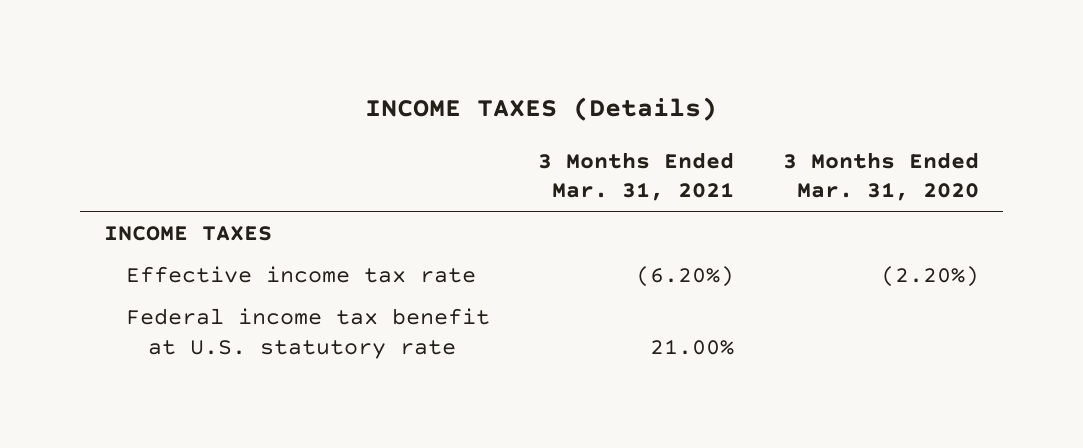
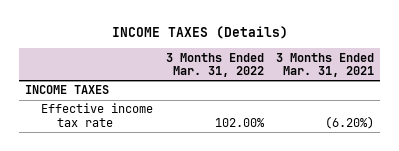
- | 3 Months Ended Mar. 31, 2021 | 3 Months Ended Mar. 31, 2020
+ | 3 Months Ended Mar. 31, 2022 | 3 Months Ended Mar. 31, 2021
- Federal income tax benefit at U.S. statutory rate | 21.00% |

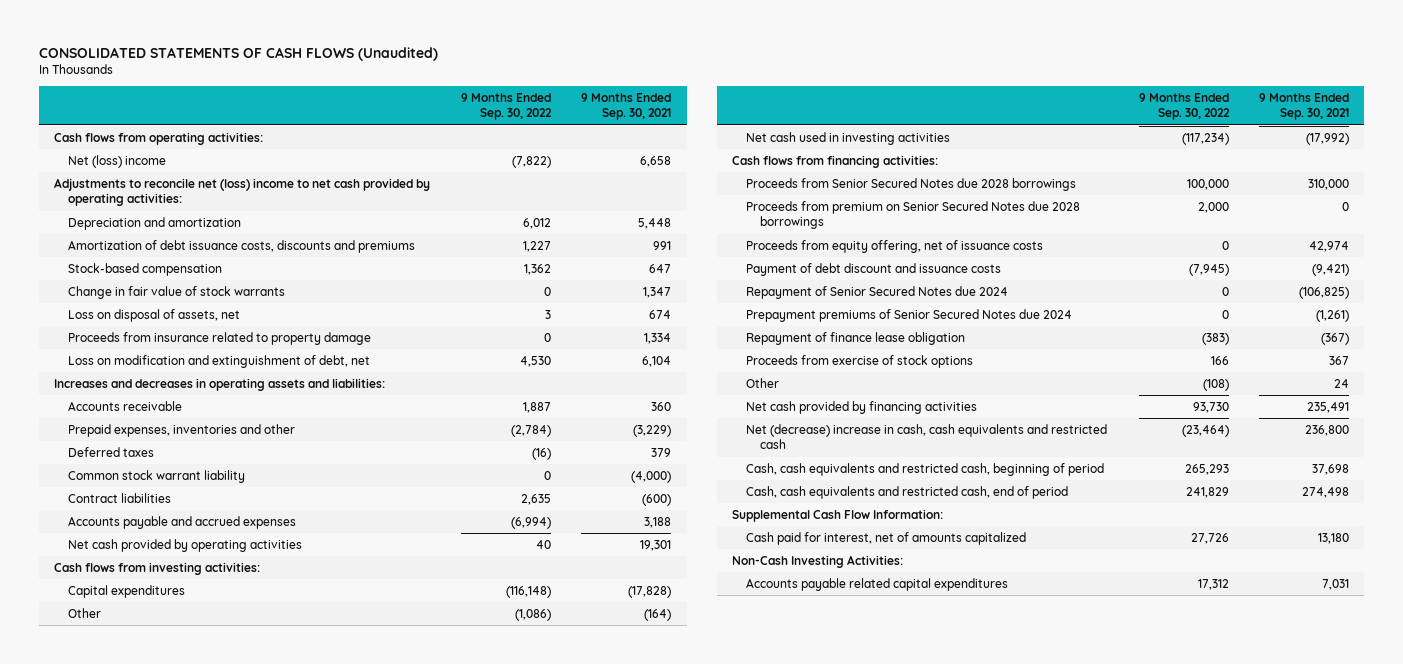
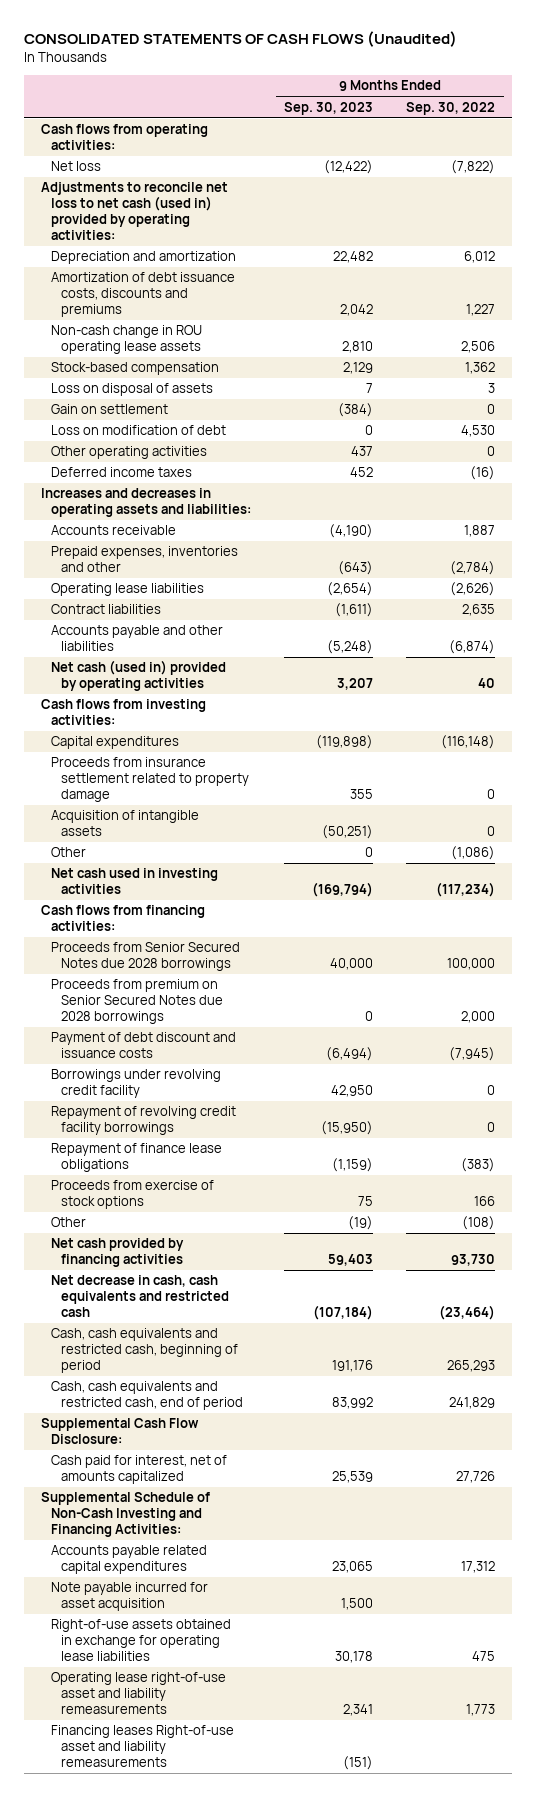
- | 9 Months Ended Sep. 30, 2022 | 9 Months Ended Sep. 30, 2021
+ | 9 Months Ended Sep. 30, 2023 | 9 Months Ended Sep. 30, 2022
- Net (loss) income | (7,822) | 6,658
- Adjustments to reconcile net (loss) income to net cash provided by operating activities:
+ Net loss | (12,422) | (7,822)
+ Adjustments to reconcile net loss to net cash (used in) provided by operating activities:
+ Non-cash change in ROU operating lease assets | 2,810 | 2,506
- Change in fair value of stock warrants | 0 | 1,347
- Loss on disposal of assets, net | 3 | 674
- Proceeds from insurance related to property damage | 0 | 1,334
- Loss on modification and extinguishment of debt, net | 4,530 | 6,104
+ Loss on disposal of assets | 7 | 3
+ Gain on settlement | (384) | 0
+ Loss on modification of debt | 0 | 4,530
+ Other operating activities | 437 | 0
+ Deferred income taxes | 452 | (16)
- Deferred taxes | (16) | 379
- Common stock warrant liability | 0 | (4,000)
+ Operating lease liabilities | (2,654) | (2,626)
- Accounts payable and accrued expenses | (6,994) | 3,188
- Net cash provided by operating activities | 40 | 19,301
+ Accounts payable and other liabilities | (5,248) | (6,874)
+ Net cash (used in) provided by operating activities | 3,207 | 40
+ Proceeds from insurance settlement related to property damage | 355 | 0
+ Acquisition of intangible assets | (50,251) | 0
- Proceeds from equity offering, net of issuance costs | 0 | 42,974
- Repayment of Senior Secured Notes due 2024 | 0 | (106,825)
- Prepayment premiums of Senior Secured Notes due 2024 | 0 | (1,261)
- Repayment of finance lease obligation | (383) | (367)
+ Borrowings under revolving credit facility | 42,950 | 0
+ Repayment of revolving credit facility borrowings | (15,950) | 0
+ Repayment of finance lease obligations | (1,159) | (383)
- Net (decrease) increase in cash, cash equivalents and restricted cash | (23,464) | 236,800
+ Net decrease in cash, cash equivalents and restricted cash | (107,184) | (23,464)
- Supplemental Cash Flow Information:
+ Supplemental Cash Flow Disclosure:
- Non-Cash Investing Activities:
+ Supplemental Schedule of Non-Cash Investing and Financing Activities:
+ Note payable incurred for asset acquisition | 1,500 |
+ Right-of-use assets obtained in exchange for operating lease liabilities | 30,178 | 475
+ Operating lease right-of-use asset and liability remeasurements | 2,341 | 1,773
+ Financing leases Right-of-use asset and liability remeasurements | (151) |

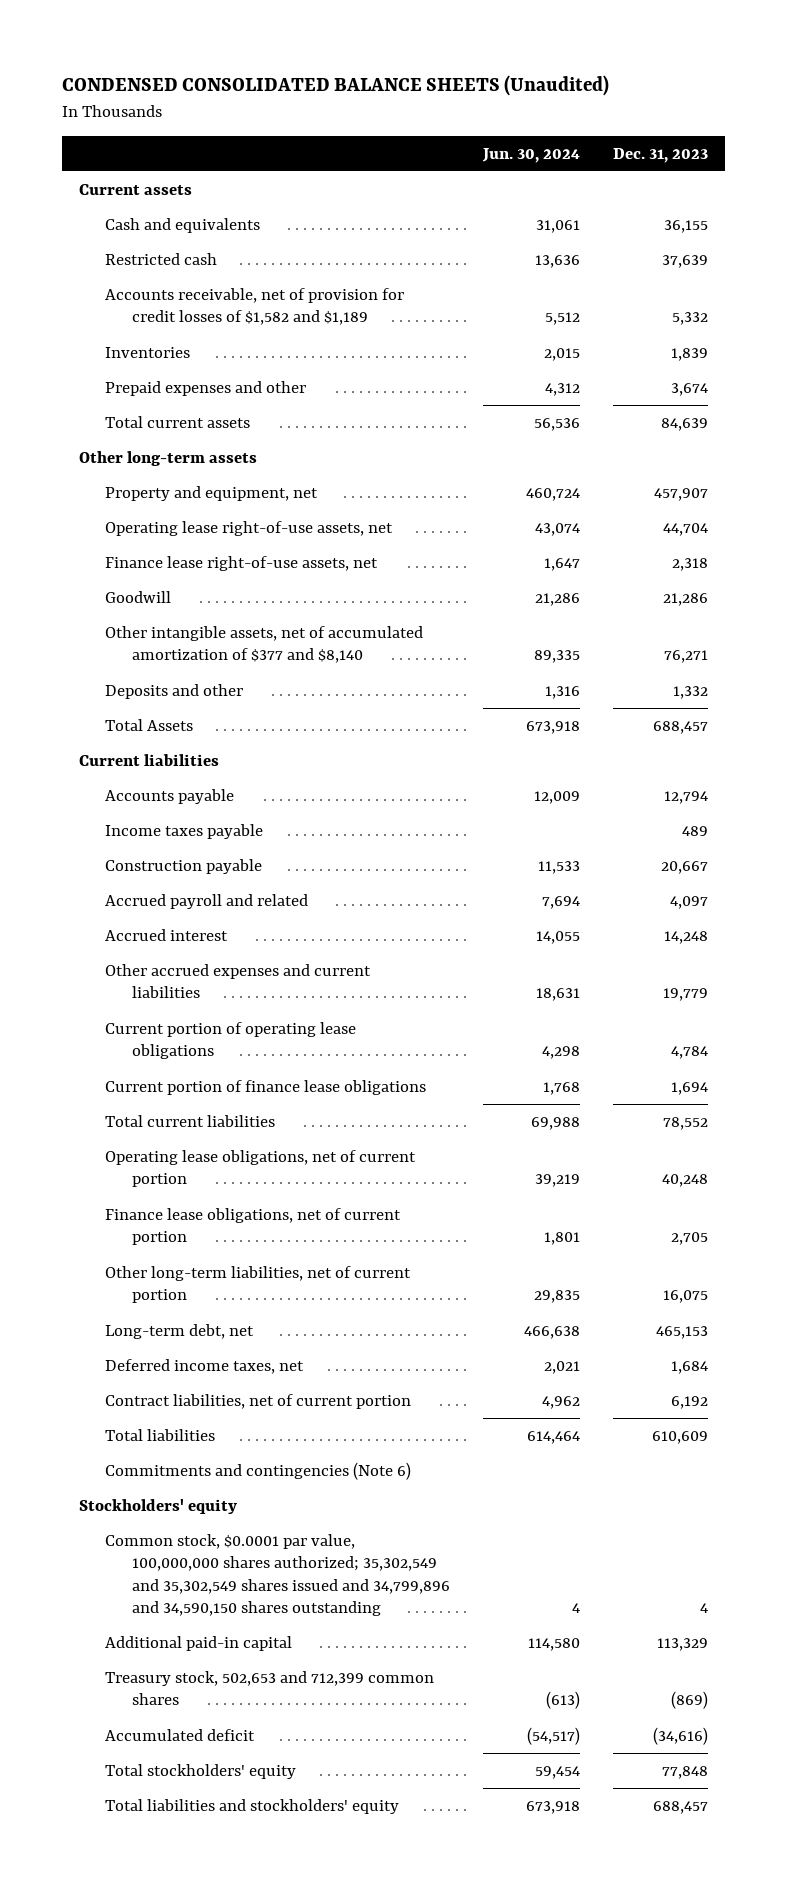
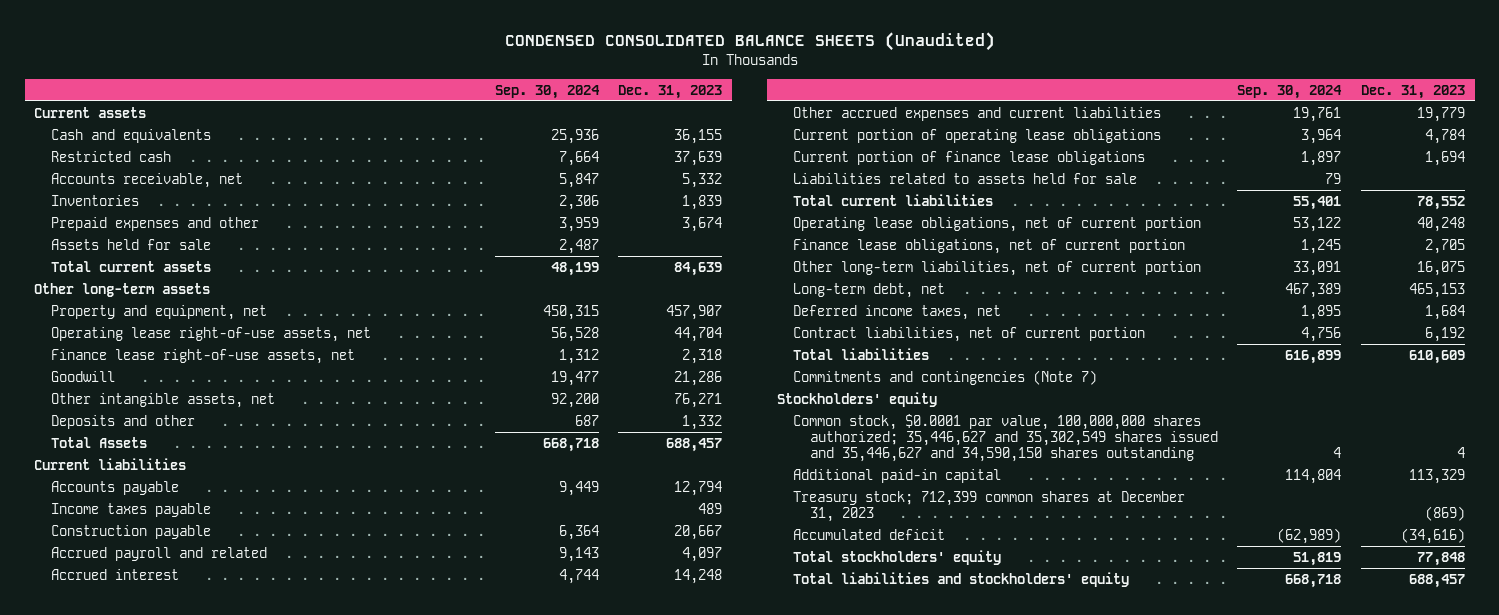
- | Jun. 30, 2024 | Dec. 31, 2023
+ | Sep. 30, 2024 | Dec. 31, 2023
- Accounts receivable, net of provision for credit losses of $1,582 and $1,189 | 5,512 | 5,332
+ Accounts receivable, net | 5,847 | 5,332
+ Assets held for sale | 2,487 |
- Other intangible assets, net of accumulated amortization of $377 and $8,140 | 89,335 | 76,271
+ Other intangible assets, net | 92,200 | 76,271
+ Liabilities related to assets held for sale | 79 |
- Commitments and contingencies (Note 6)
+ Commitments and contingencies (Note 7)
- Common stock, $0.0001 par value, 100,000,000 shares authorized; 35,302,549 and 35,302,549 shares issued and 34,799,896 and 34,590,150 shares outstanding | 4 | 4
+ Common stock, $0.0001 par value, 100,000,000 shares authorized; 35,446,627 and 35,302,549 shares issued and 35,446,627 and 34,590,150 shares outstanding | 4 | 4
- Treasury stock, 502,653 and 712,399 common shares | (613) | (869)
+ Treasury stock; 712,399 common shares at December 31, 2023 | | (869)

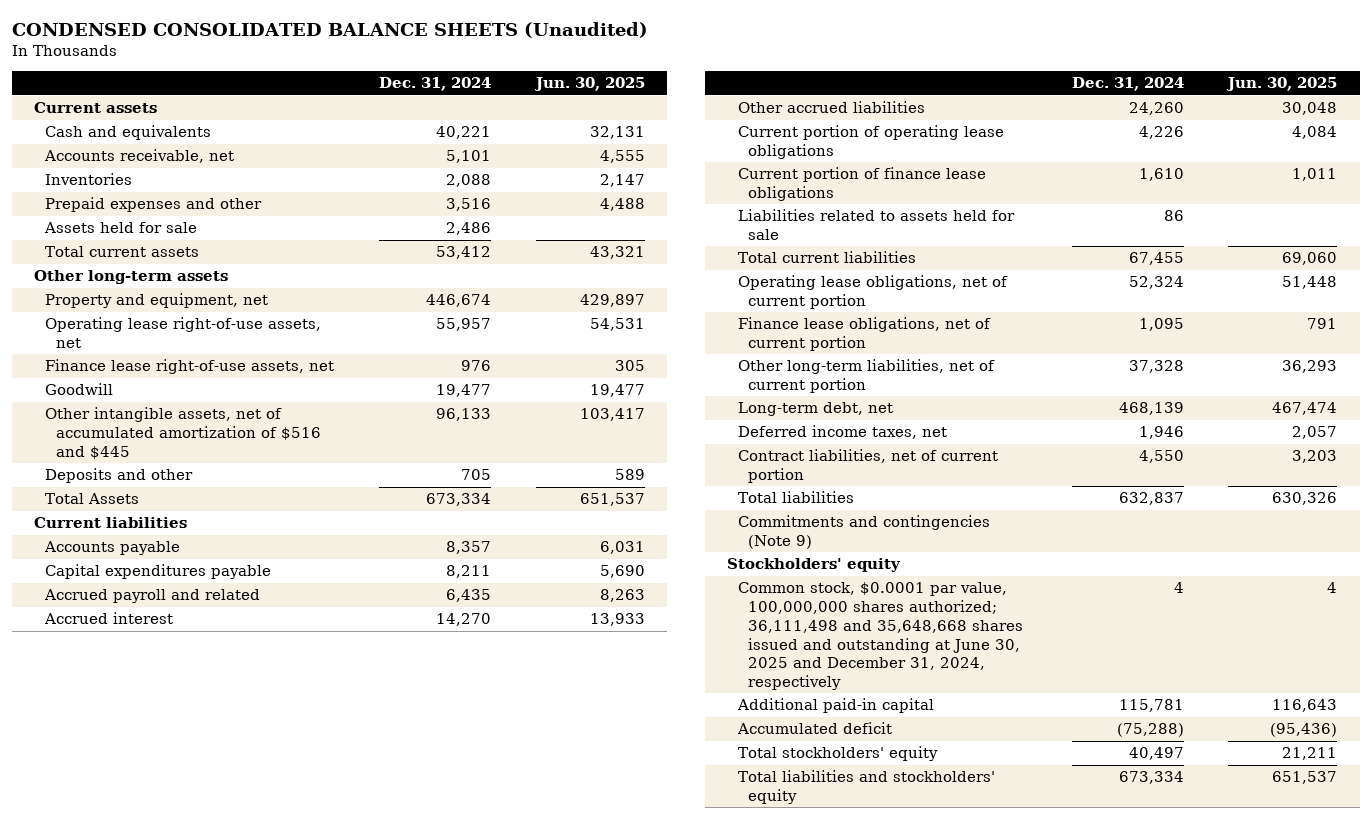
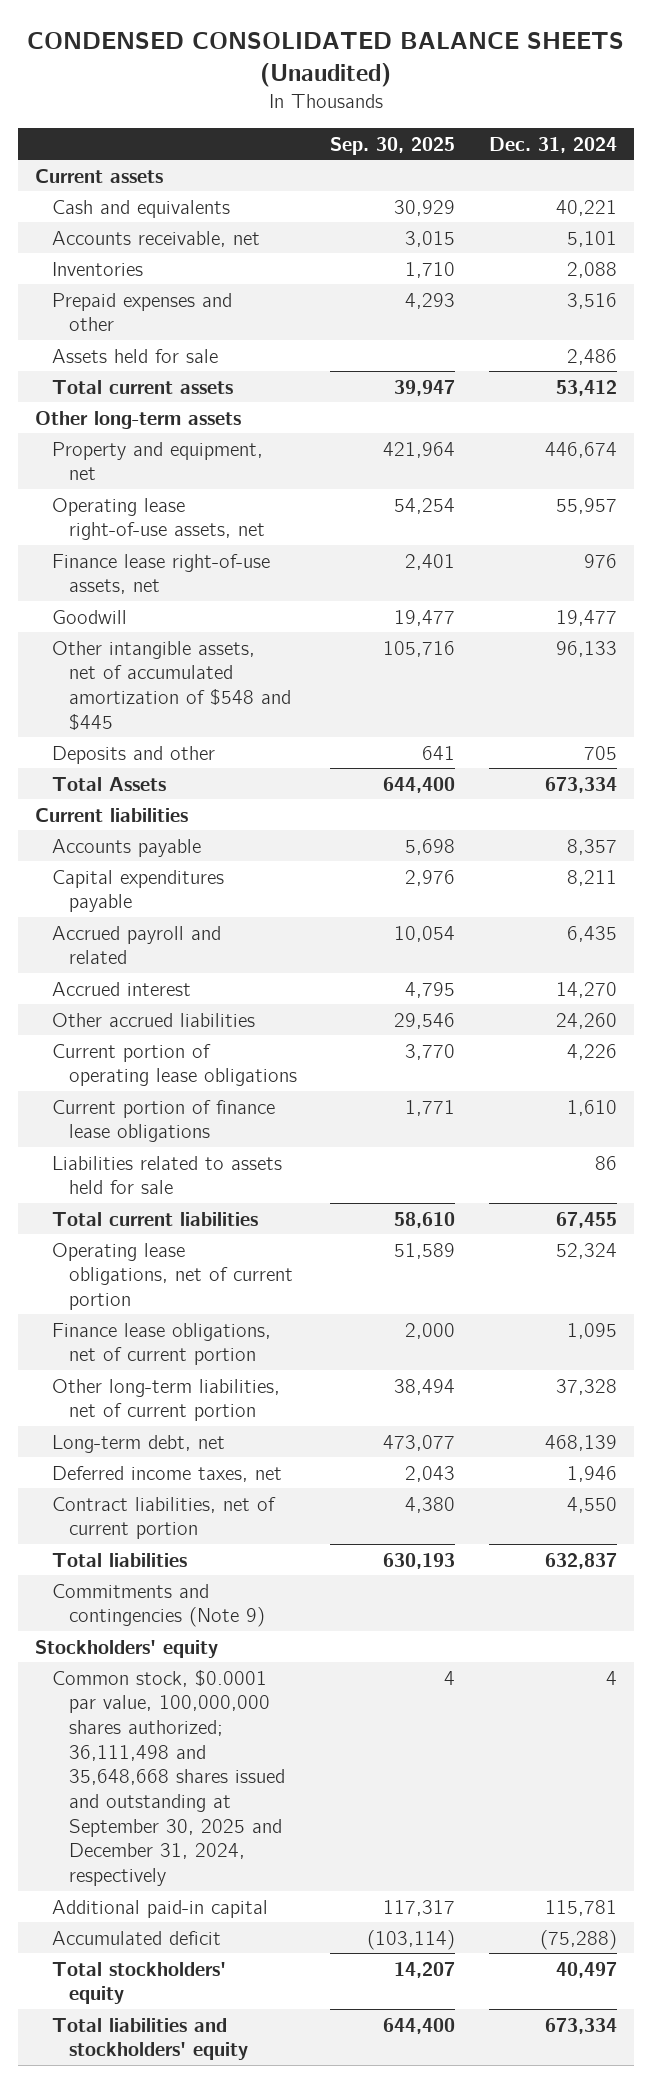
- | Dec. 31, 2024 | Jun. 30, 2025
+ | Sep. 30, 2025 | Dec. 31, 2024
- Other intangible assets, net of accumulated amortization of $516 and $445 | 96,133 | 103,417
+ Other intangible assets, net of accumulated amortization of $548 and $445 | 105,716 | 96,133
- Common stock, $0.0001 par value, 100,000,000 shares authorized; 36,111,498 and 35,648,668 shares issued and outstanding at June 30, 2025 and December 31, 2024, respectively | 4 | 4
+ Common stock, $0.0001 par value, 100,000,000 shares authorized; 36,111,498 and 35,648,668 shares issued and outstanding at September 30, 2025 and December 31, 2024, respectively | 4 | 4

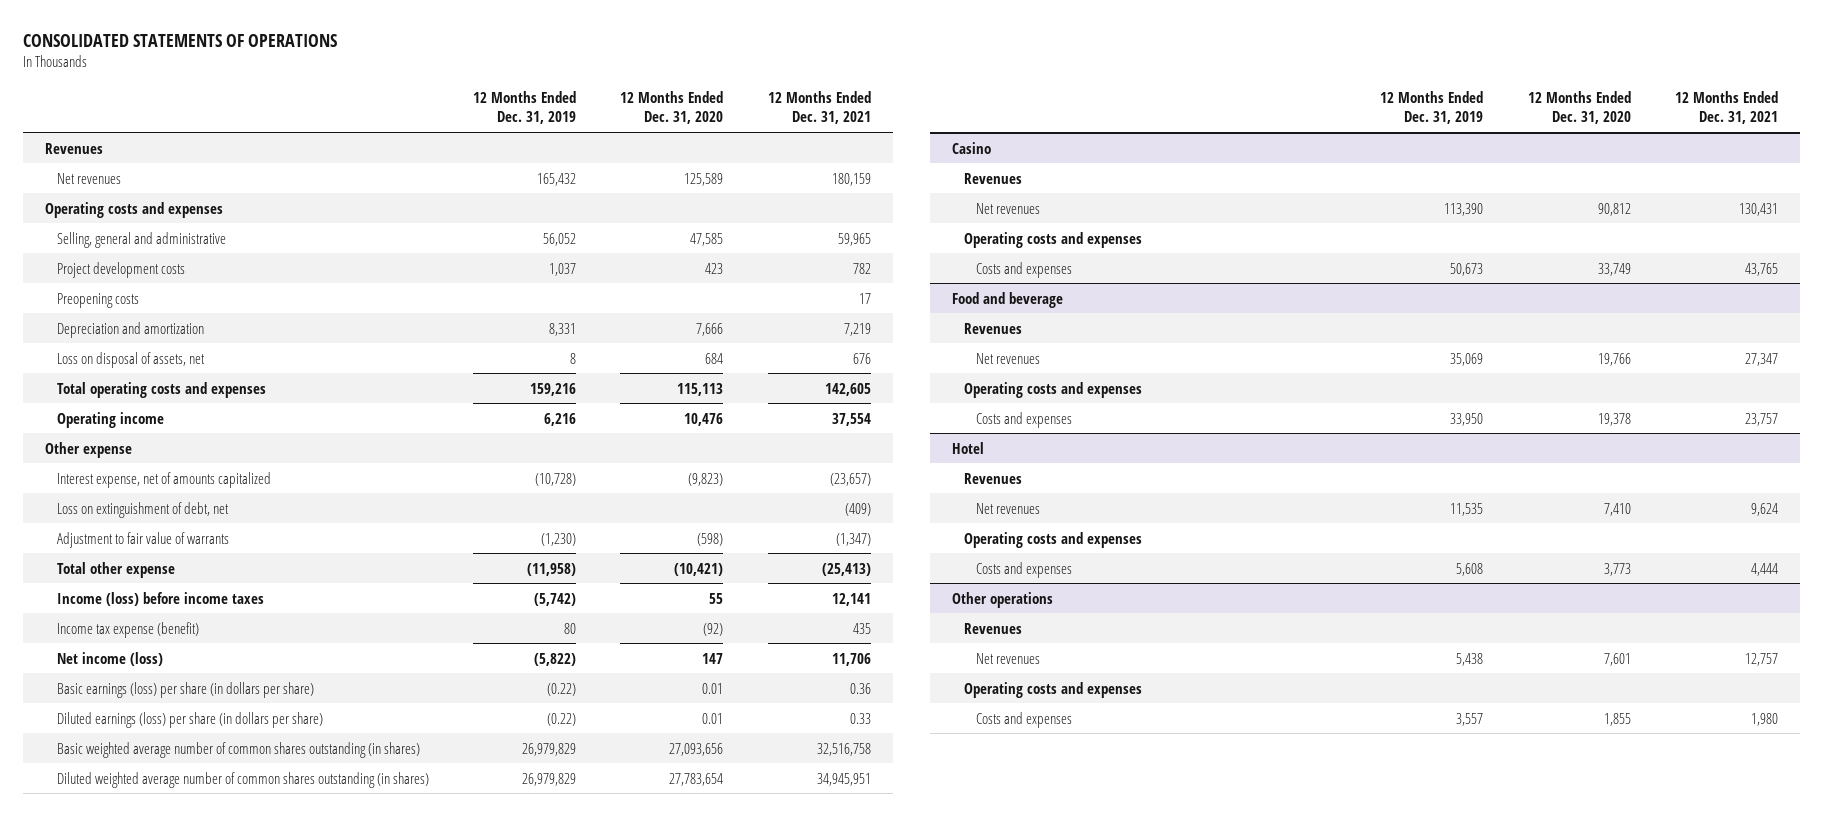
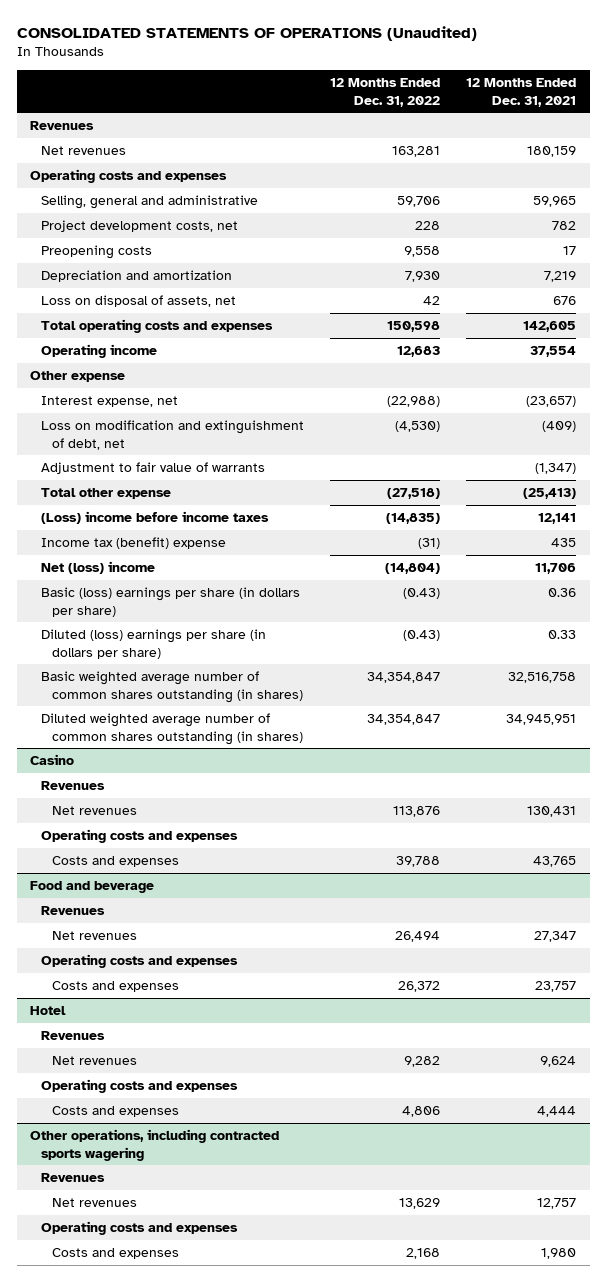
- CONSOLIDATED STATEMENTS OF OPERATIONS
+ CONSOLIDATED STATEMENTS OF OPERATIONS (Unaudited)
- | 12 Months Ended Dec. 31, 2019 | 12 Months Ended Dec. 31, 2020 | 12 Months Ended Dec. 31, 2021
+ | 12 Months Ended Dec. 31, 2022 | 12 Months Ended Dec. 31, 2021
- Project development costs | 1,037 | 423 | 782
+ Project development costs, net | 228 | 782
- Interest expense, net of amounts capitalized | (10,728) | (9,823) | (23,657)
- Loss on extinguishment of debt, net | | | (409)
+ Interest expense, net | (22,988) | (23,657)
+ Loss on modification and extinguishment of debt, net | (4,530) | (409)
- Income (loss) before income taxes | (5,742) | 55 | 12,141
- Income tax expense (benefit) | 80 | (92) | 435
- Net income (loss) | (5,822) | 147 | 11,706
- Basic earnings (loss) per share (in dollars per share) | (0.22) | 0.01 | 0.36
- Diluted earnings (loss) per share (in dollars per share) | (0.22) | 0.01 | 0.33
+ (Loss) income before income taxes | (14,835) | 12,141
+ Income tax (benefit) expense | (31) | 435
+ Net (loss) income | (14,804) | 11,706
+ Basic (loss) earnings per share (in dollars per share) | (0.43) | 0.36
+ Diluted (loss) earnings per share (in dollars per share) | (0.43) | 0.33
- Other operations
+ Other operations, including contracted sports wagering

